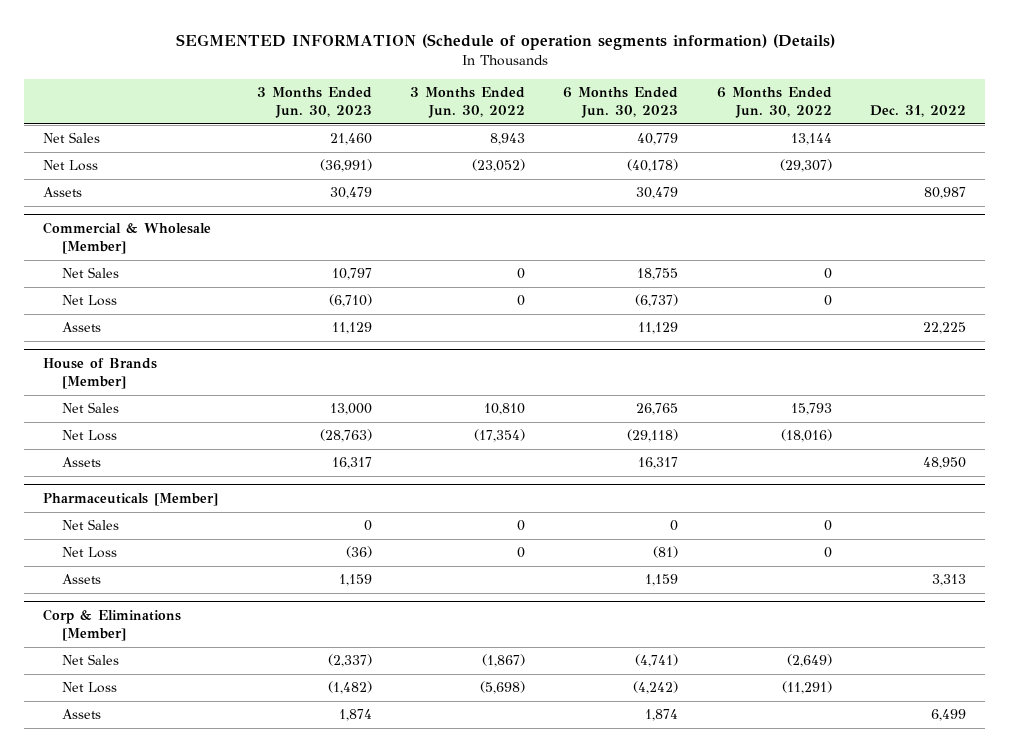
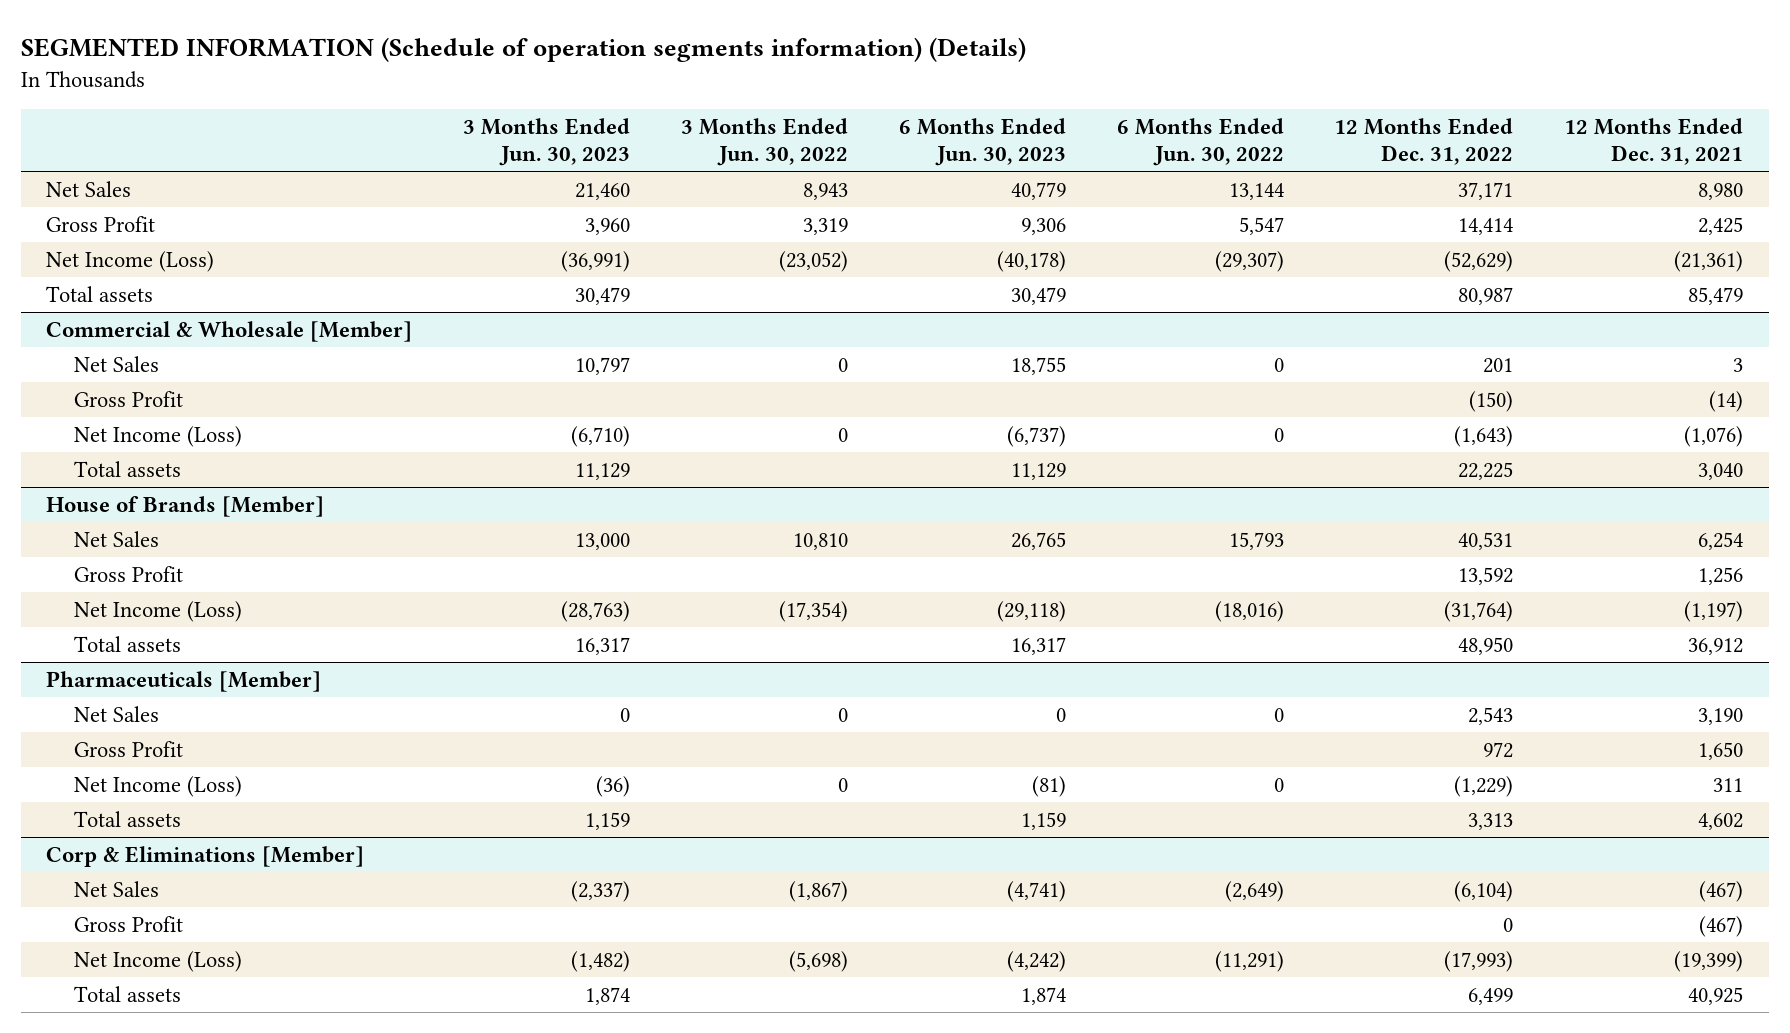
- | 3 Months Ended Jun. 30, 2023 | 3 Months Ended Jun. 30, 2022 | 6 Months Ended Jun. 30, 2023 | 6 Months Ended Jun. 30, 2022 | Dec. 31, 2022
+ | 3 Months Ended Jun. 30, 2023 | 3 Months Ended Jun. 30, 2022 | 6 Months Ended Jun. 30, 2023 | 6 Months Ended Jun. 30, 2022 | 12 Months Ended Dec. 31, 2022 | 12 Months Ended Dec. 31, 2021
- Net Loss | (36,991) | (23,052) | (40,178) | (29,307) |
- Assets | 30,479 | | 30,479 | | 80,987
+ Gross Profit | 3,960 | 3,319 | 9,306 | 5,547 | 14,414 | 2,425
+ Net Income (Loss) | (36,991) | (23,052) | (40,178) | (29,307) | (52,629) | (21,361)
+ Total assets | 30,479 | | 30,479 | | 80,987 | 85,479
@ Commercial & Wholesale [Member]
- Net Loss | (6,710) | 0 | (6,737) | 0 |
- Assets | 11,129 | | 11,129 | | 22,225
+ Gross Profit | | | | | (150) | (14)
+ Net Income (Loss) | (6,710) | 0 | (6,737) | 0 | (1,643) | (1,076)
+ Total assets | 11,129 | | 11,129 | | 22,225 | 3,040
@ House of Brands [Member]
- Net Loss | (28,763) | (17,354) | (29,118) | (18,016) |
- Assets | 16,317 | | 16,317 | | 48,950
+ Gross Profit | | | | | 13,592 | 1,256
+ Net Income (Loss) | (28,763) | (17,354) | (29,118) | (18,016) | (31,764) | (1,197)
+ Total assets | 16,317 | | 16,317 | | 48,950 | 36,912
@ Pharmaceuticals [Member]
- Net Loss | (36) | 0 | (81) | 0 |
- Assets | 1,159 | | 1,159 | | 3,313
+ Gross Profit | | | | | 972 | 1,650
+ Net Income (Loss) | (36) | 0 | (81) | 0 | (1,229) | 311
+ Total assets | 1,159 | | 1,159 | | 3,313 | 4,602
@ Corp & Eliminations [Member]
- Net Loss | (1,482) | (5,698) | (4,242) | (11,291) |
- Assets | 1,874 | | 1,874 | | 6,499
+ Gross Profit | | | | | 0 | (467)
+ Net Income (Loss) | (1,482) | (5,698) | (4,242) | (11,291) | (17,993) | (19,399)
+ Total assets | 1,874 | | 1,874 | | 6,499 | 40,925

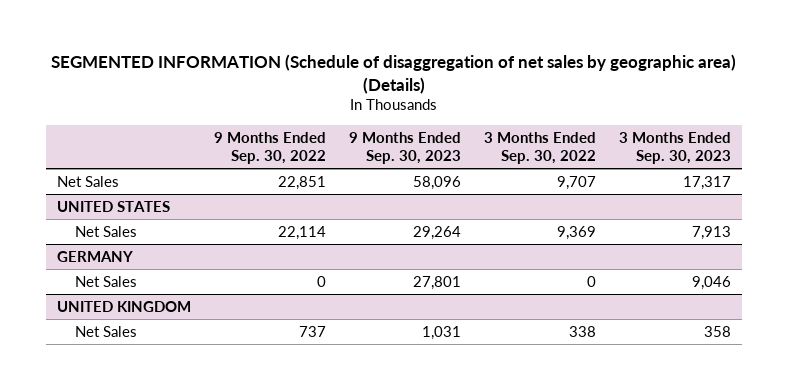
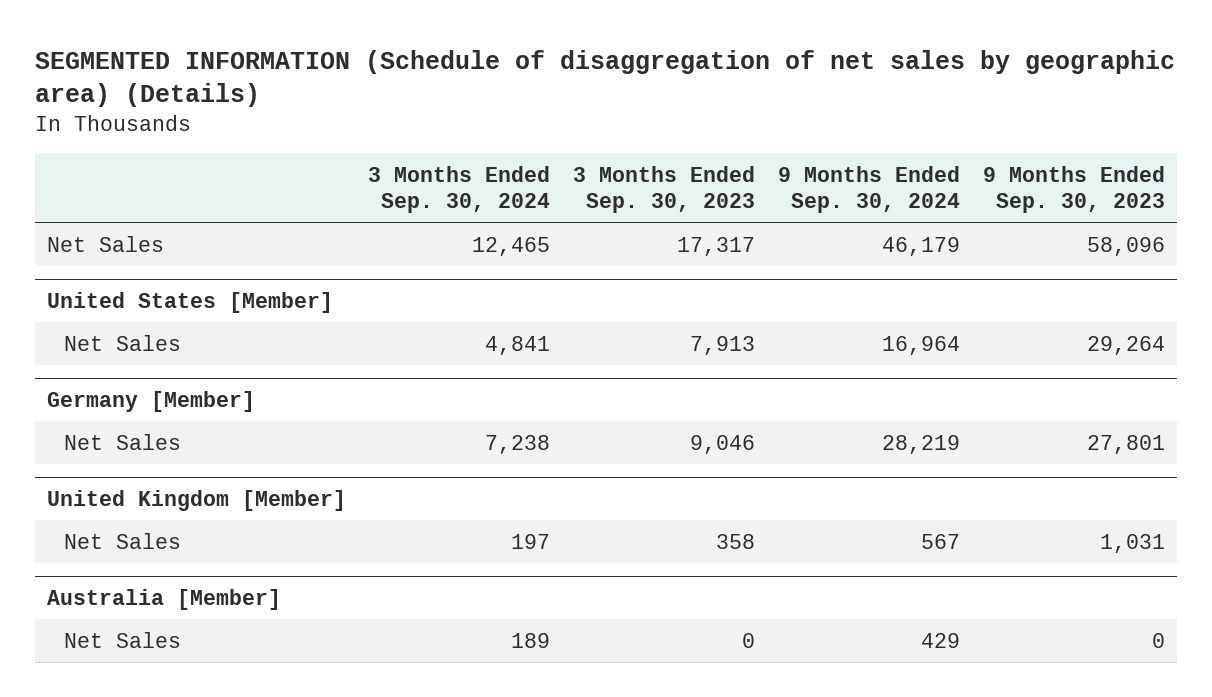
- | 9 Months Ended Sep. 30, 2022 | 9 Months Ended Sep. 30, 2023 | 3 Months Ended Sep. 30, 2022 | 3 Months Ended Sep. 30, 2023
+ | 3 Months Ended Sep. 30, 2024 | 3 Months Ended Sep. 30, 2023 | 9 Months Ended Sep. 30, 2024 | 9 Months Ended Sep. 30, 2023
- UNITED STATES
+ United States [Member]
- GERMANY
+ Germany [Member]
- UNITED KINGDOM
+ United Kingdom [Member]
+ Australia [Member]
+ Net Sales | 189 | 0 | 429 | 0

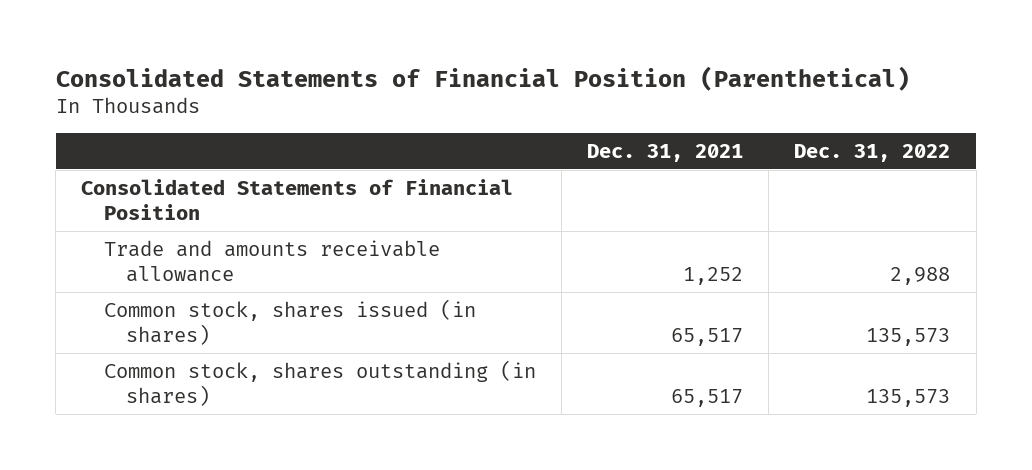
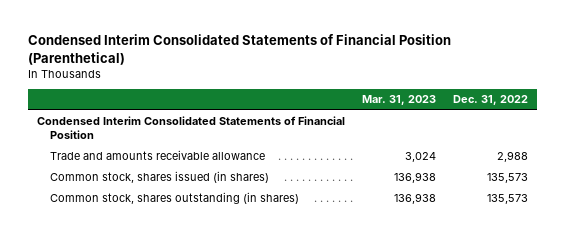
- Consolidated Statements of Financial Position (Parenthetical)
+ Condensed Interim Consolidated Statements of Financial Position (Parenthetical)
- | Dec. 31, 2021 | Dec. 31, 2022
+ | Mar. 31, 2023 | Dec. 31, 2022
- Consolidated Statements of Financial Position
+ Condensed Interim Consolidated Statements of Financial Position

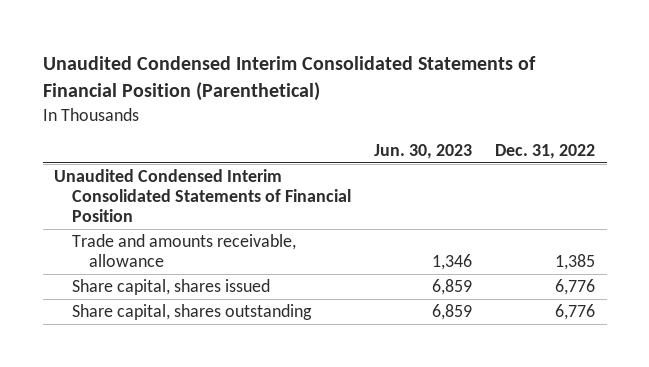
- Condensed Interim Consolidated Statements of Financial Position (Parenthetical)
+ Unaudited Condensed Interim Consolidated Statements of Financial Position (Parenthetical)
- | Mar. 31, 2023 | Dec. 31, 2022
+ | Jun. 30, 2023 | Dec. 31, 2022
- Condensed Interim Consolidated Statements of Financial Position
- Trade and amounts receivable allowance | 3,024 | 2,988
- Common stock, shares issued (in shares) | 136,938 | 135,573
- Common stock, shares outstanding (in shares) | 136,938 | 135,573
+ Unaudited Condensed Interim Consolidated Statements of Financial Position
+ Trade and amounts receivable, allowance | 1,346 | 1,385
+ Share capital, shares issued | 6,859 | 6,776
+ Share capital, shares outstanding | 6,859 | 6,776

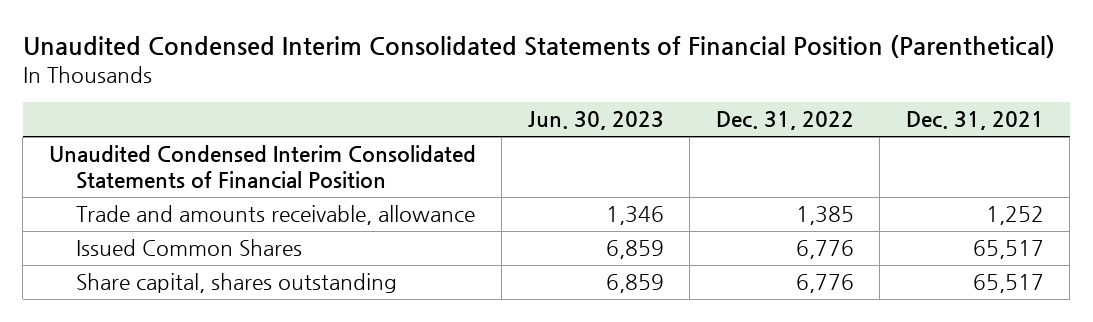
- | Jun. 30, 2023 | Dec. 31, 2022
+ | Jun. 30, 2023 | Dec. 31, 2022 | Dec. 31, 2021
- Share capital, shares issued | 6,859 | 6,776
+ Issued Common Shares | 6,859 | 6,776 | 65,517

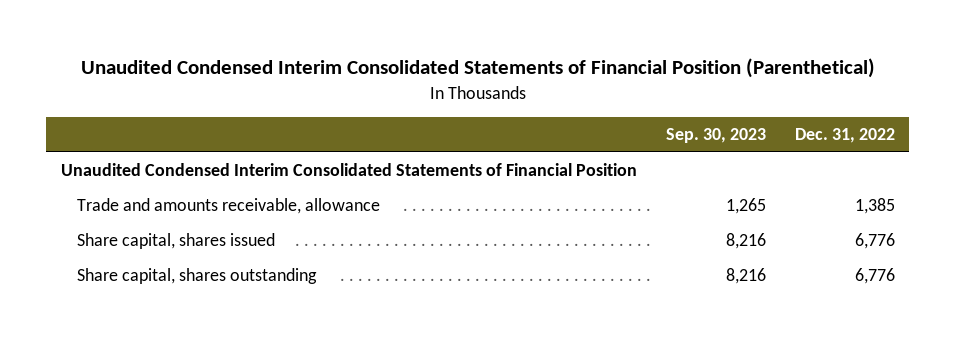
- | Jun. 30, 2023 | Dec. 31, 2022 | Dec. 31, 2021
+ | Sep. 30, 2023 | Dec. 31, 2022
- Issued Common Shares | 6,859 | 6,776 | 65,517
+ Share capital, shares issued | 8,216 | 6,776

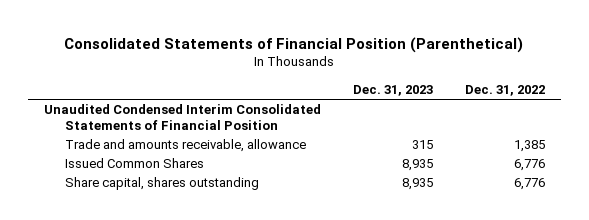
- Unaudited Condensed Interim Consolidated Statements of Financial Position (Parenthetical)
+ Consolidated Statements of Financial Position (Parenthetical)
- | Sep. 30, 2023 | Dec. 31, 2022
+ | Dec. 31, 2023 | Dec. 31, 2022
- Share capital, shares issued | 8,216 | 6,776
+ Issued Common Shares | 8,935 | 6,776

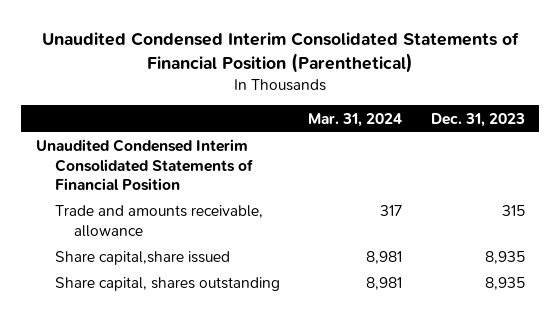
- Consolidated Statements of Financial Position (Parenthetical)
+ Unaudited Condensed Interim Consolidated Statements of Financial Position (Parenthetical)
- | Dec. 31, 2023 | Dec. 31, 2022
+ | Mar. 31, 2024 | Dec. 31, 2023
- Issued Common Shares | 8,935 | 6,776
+ Share capital,share issued | 8,981 | 8,935

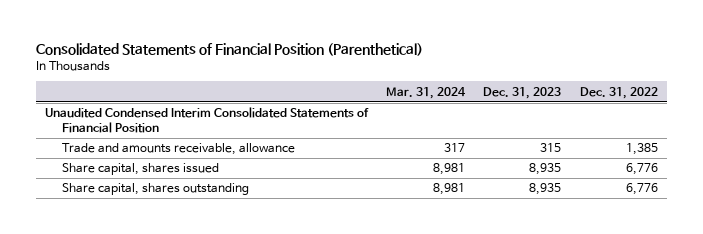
- Unaudited Condensed Interim Consolidated Statements of Financial Position (Parenthetical)
+ Consolidated Statements of Financial Position (Parenthetical)
- | Mar. 31, 2024 | Dec. 31, 2023
+ | Mar. 31, 2024 | Dec. 31, 2023 | Dec. 31, 2022
- Share capital,share issued | 8,981 | 8,935
+ Share capital, shares issued | 8,981 | 8,935 | 6,776

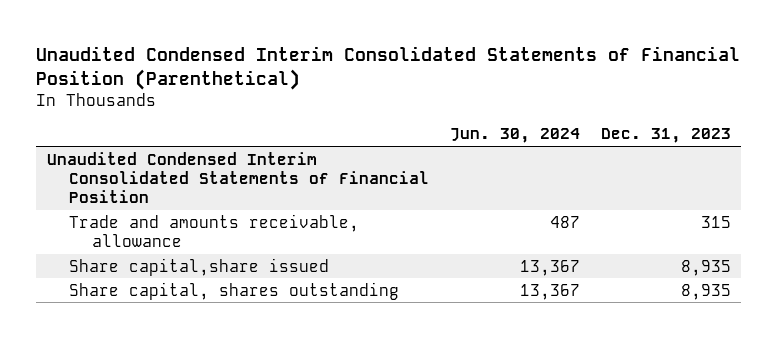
- Consolidated Statements of Financial Position (Parenthetical)
+ Unaudited Condensed Interim Consolidated Statements of Financial Position (Parenthetical)
- | Mar. 31, 2024 | Dec. 31, 2023 | Dec. 31, 2022
+ | Jun. 30, 2024 | Dec. 31, 2023
- Share capital, shares issued | 8,981 | 8,935 | 6,776
+ Share capital,share issued | 13,367 | 8,935

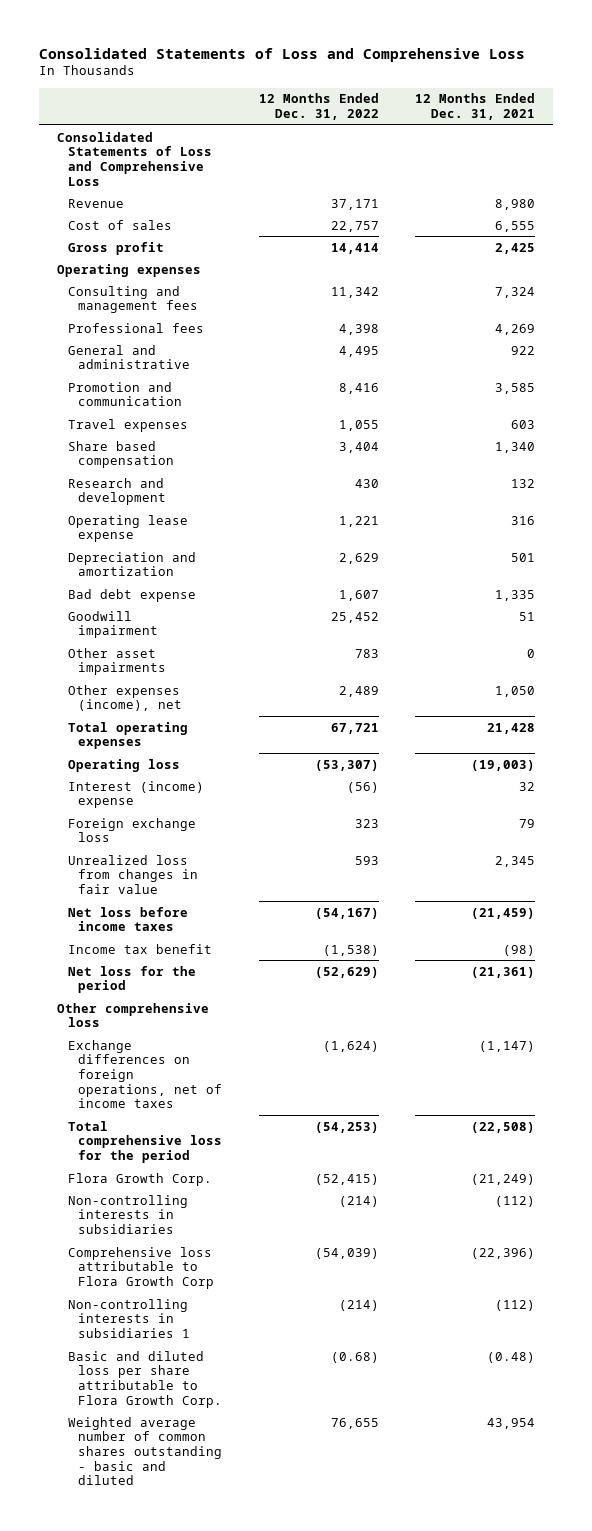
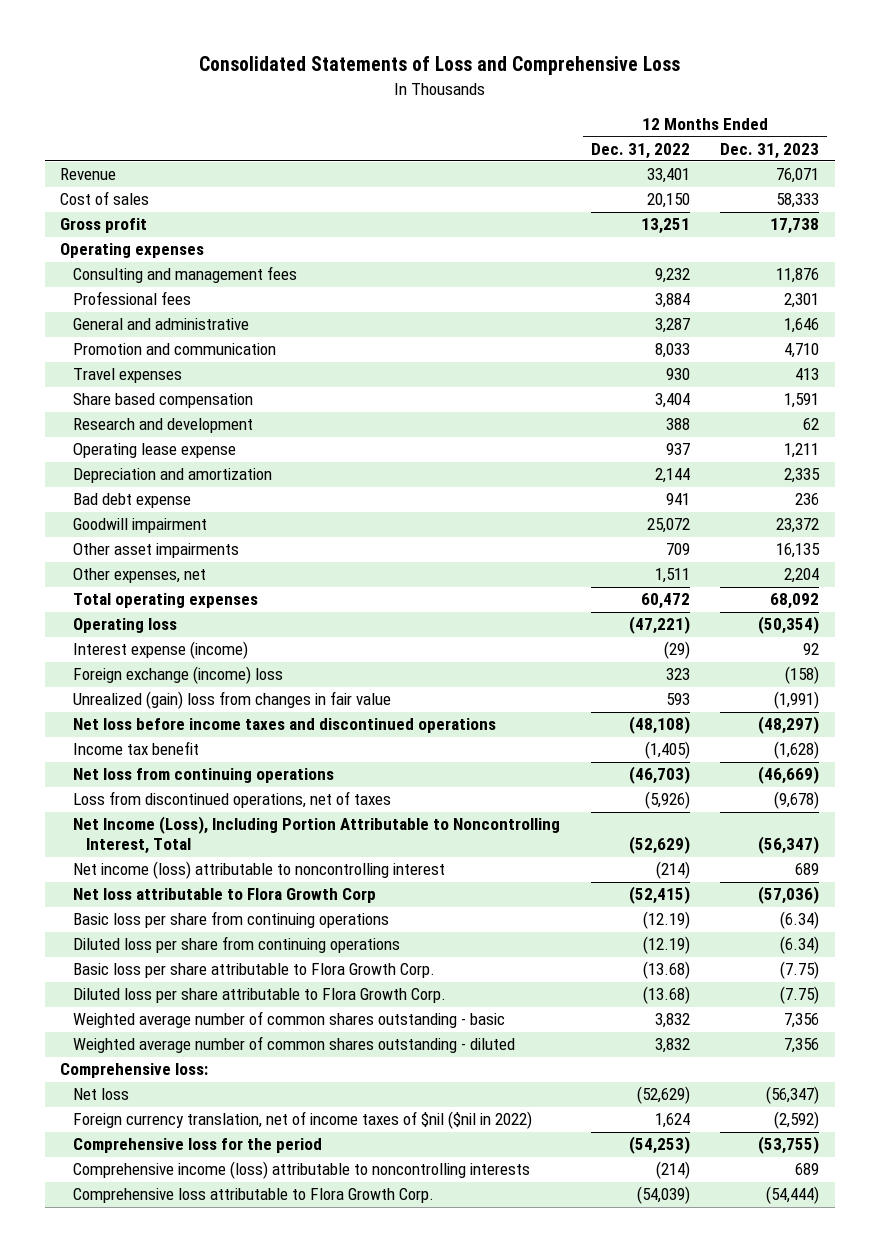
- | 12 Months Ended Dec. 31, 2022 | 12 Months Ended Dec. 31, 2021
+ | 12 Months Ended Dec. 31, 2022 | 12 Months Ended Dec. 31, 2023
- Consolidated Statements of Loss and Comprehensive Loss
- Revenue | 37,171 | 8,980
- Cost of sales | 22,757 | 6,555
- Gross profit | 14,414 | 2,425
+ Revenue | 33,401 | 76,071
+ Cost of sales | 20,150 | 58,333
+ Gross profit | 13,251 | 17,738
- Consulting and management fees | 11,342 | 7,324
- Professional fees | 4,398 | 4,269
- General and administrative | 4,495 | 922
- Promotion and communication | 8,416 | 3,585
- Travel expenses | 1,055 | 603
+ Consulting and management fees | 9,232 | 11,876
+ Professional fees | 3,884 | 2,301
+ General and administrative | 3,287 | 1,646
+ Promotion and communication | 8,033 | 4,710
+ Travel expenses | 930 | 413
- Research and development | 430 | 132
- Operating lease expense | 1,221 | 316
- Depreciation and amortization | 2,629 | 501
- Bad debt expense | 1,607 | 1,335
- Goodwill impairment | 25,452 | 51
- Other asset impairments | 783 | 0
- Other expenses (income), net | 2,489 | 1,050
- Total operating expenses | 67,721 | 21,428
- Operating loss | (53,307) | (19,003)
- Interest (income) expense | (56) | 32
- Foreign exchange loss | 323 | 79
- Unrealized loss from changes in fair value | 593 | 2,345
- Net loss before income taxes | (54,167) | (21,459)
- Income tax benefit | (1,538) | (98)
- Net loss for the period | (52,629) | (21,361)
- Other comprehensive loss
- Exchange differences on foreign operations, net of income taxes | (1,624) | (1,147)
- Total comprehensive loss for the period | (54,253) | (22,508)
- Flora Growth Corp. | (52,415) | (21,249)
- Non-controlling interests in subsidiaries | (214) | (112)
- Comprehensive loss attributable to Flora Growth Corp | (54,039) | (22,396)
- Non-controlling interests in subsidiaries 1 | (214) | (112)
- Basic and diluted loss per share attributable to Flora Growth Corp. | (0.68) | (0.48)
- Weighted average number of common shares outstanding - basic and diluted | 76,655 | 43,954
+ Research and development | 388 | 62
+ Operating lease expense | 937 | 1,211
+ Depreciation and amortization | 2,144 | 2,335
+ Bad debt expense | 941 | 236
+ Goodwill impairment | 25,072 | 23,372
+ Other asset impairments | 709 | 16,135
+ Other expenses, net | 1,511 | 2,204
+ Total operating expenses | 60,472 | 68,092
+ Operating loss | (47,221) | (50,354)
+ Interest expense (income) | (29) | 92
+ Foreign exchange (income) loss | 323 | (158)
+ Unrealized (gain) loss from changes in fair value | 593 | (1,991)
+ Net loss before income taxes and discontinued operations | (48,108) | (48,297)
+ Income tax benefit | (1,405) | (1,628)
+ Net loss from continuing operations | (46,703) | (46,669)
+ Loss from discontinued operations, net of taxes | (5,926) | (9,678)
+ Net Income (Loss), Including Portion Attributable to Noncontrolling Interest, Total | (52,629) | (56,347)
+ Net income (loss) attributable to noncontrolling interest | (214) | 689
+ Net loss attributable to Flora Growth Corp | (52,415) | (57,036)
+ Basic loss per share from continuing operations | (12.19) | (6.34)
+ Diluted loss per share from continuing operations | (12.19) | (6.34)
+ Basic loss per share attributable to Flora Growth Corp. | (13.68) | (7.75)
+ Diluted loss per share attributable to Flora Growth Corp. | (13.68) | (7.75)
+ Weighted average number of common shares outstanding - basic | 3,832 | 7,356
+ Weighted average number of common shares outstanding - diluted | 3,832 | 7,356
+ Comprehensive loss:
+ Net loss | (52,629) | (56,347)
+ Foreign currency translation, net of income taxes of $nil ($nil in 2022) | 1,624 | (2,592)
+ Comprehensive loss for the period | (54,253) | (53,755)
+ Comprehensive income (loss) attributable to noncontrolling interests | (214) | 689
+ Comprehensive loss attributable to Flora Growth Corp. | (54,039) | (54,444)

